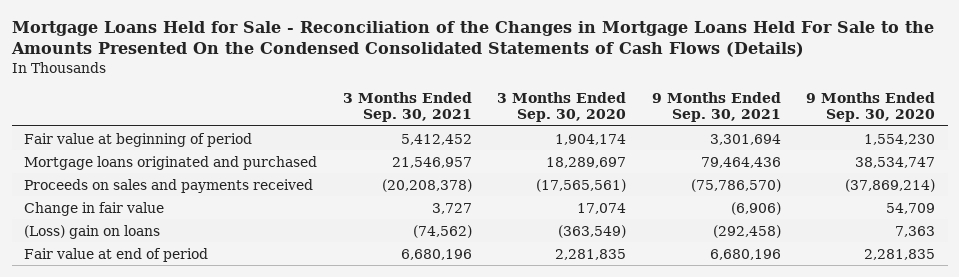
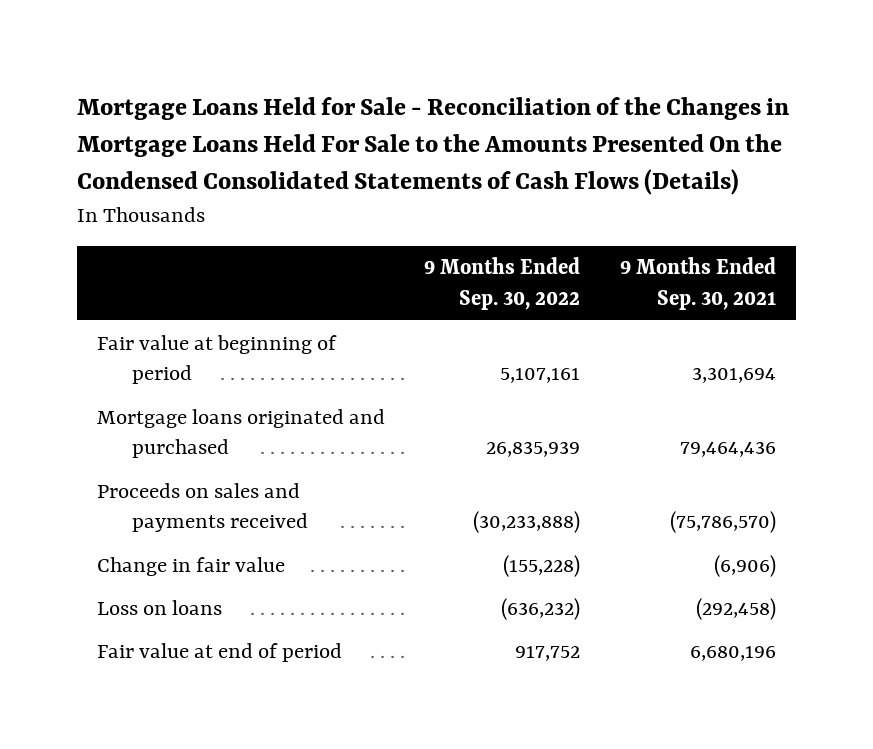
- | 3 Months Ended Sep. 30, 2021 | 3 Months Ended Sep. 30, 2020 | 9 Months Ended Sep. 30, 2021 | 9 Months Ended Sep. 30, 2020
+ | 9 Months Ended Sep. 30, 2022 | 9 Months Ended Sep. 30, 2021
- (Loss) gain on loans | (74,562) | (363,549) | (292,458) | 7,363
+ Loss on loans | (636,232) | (292,458)

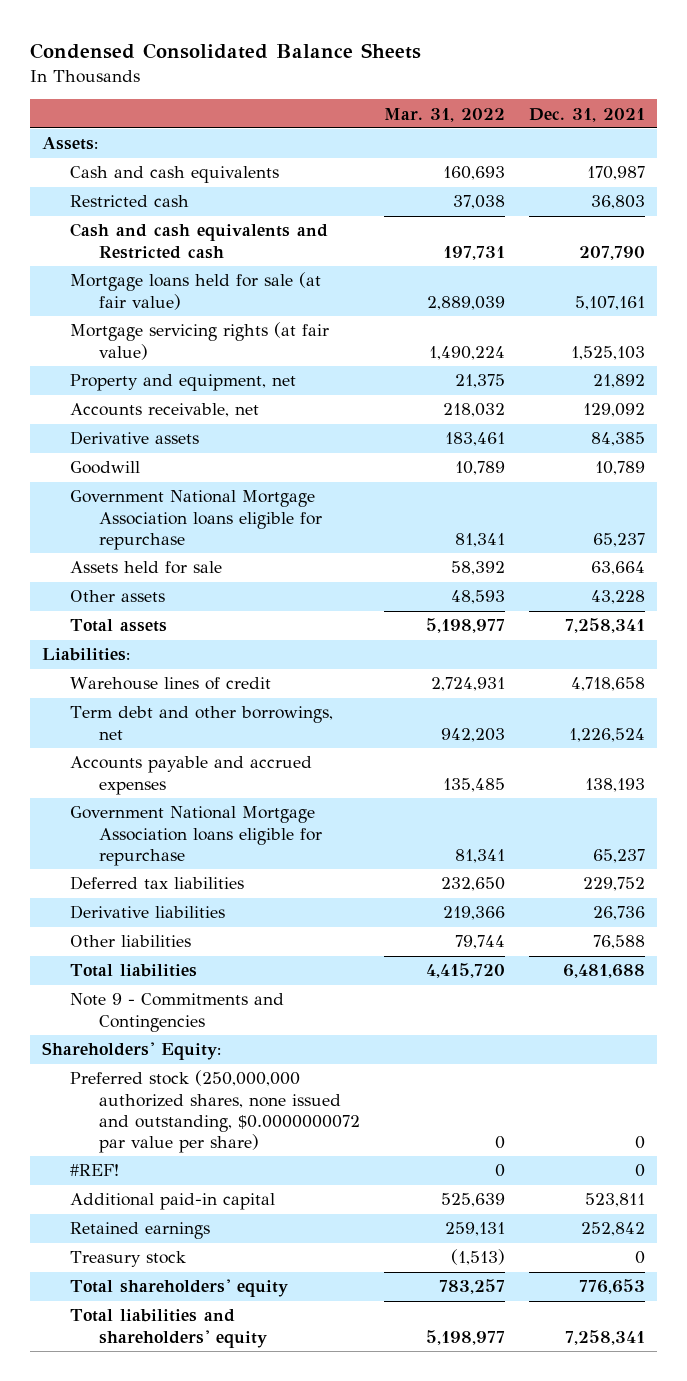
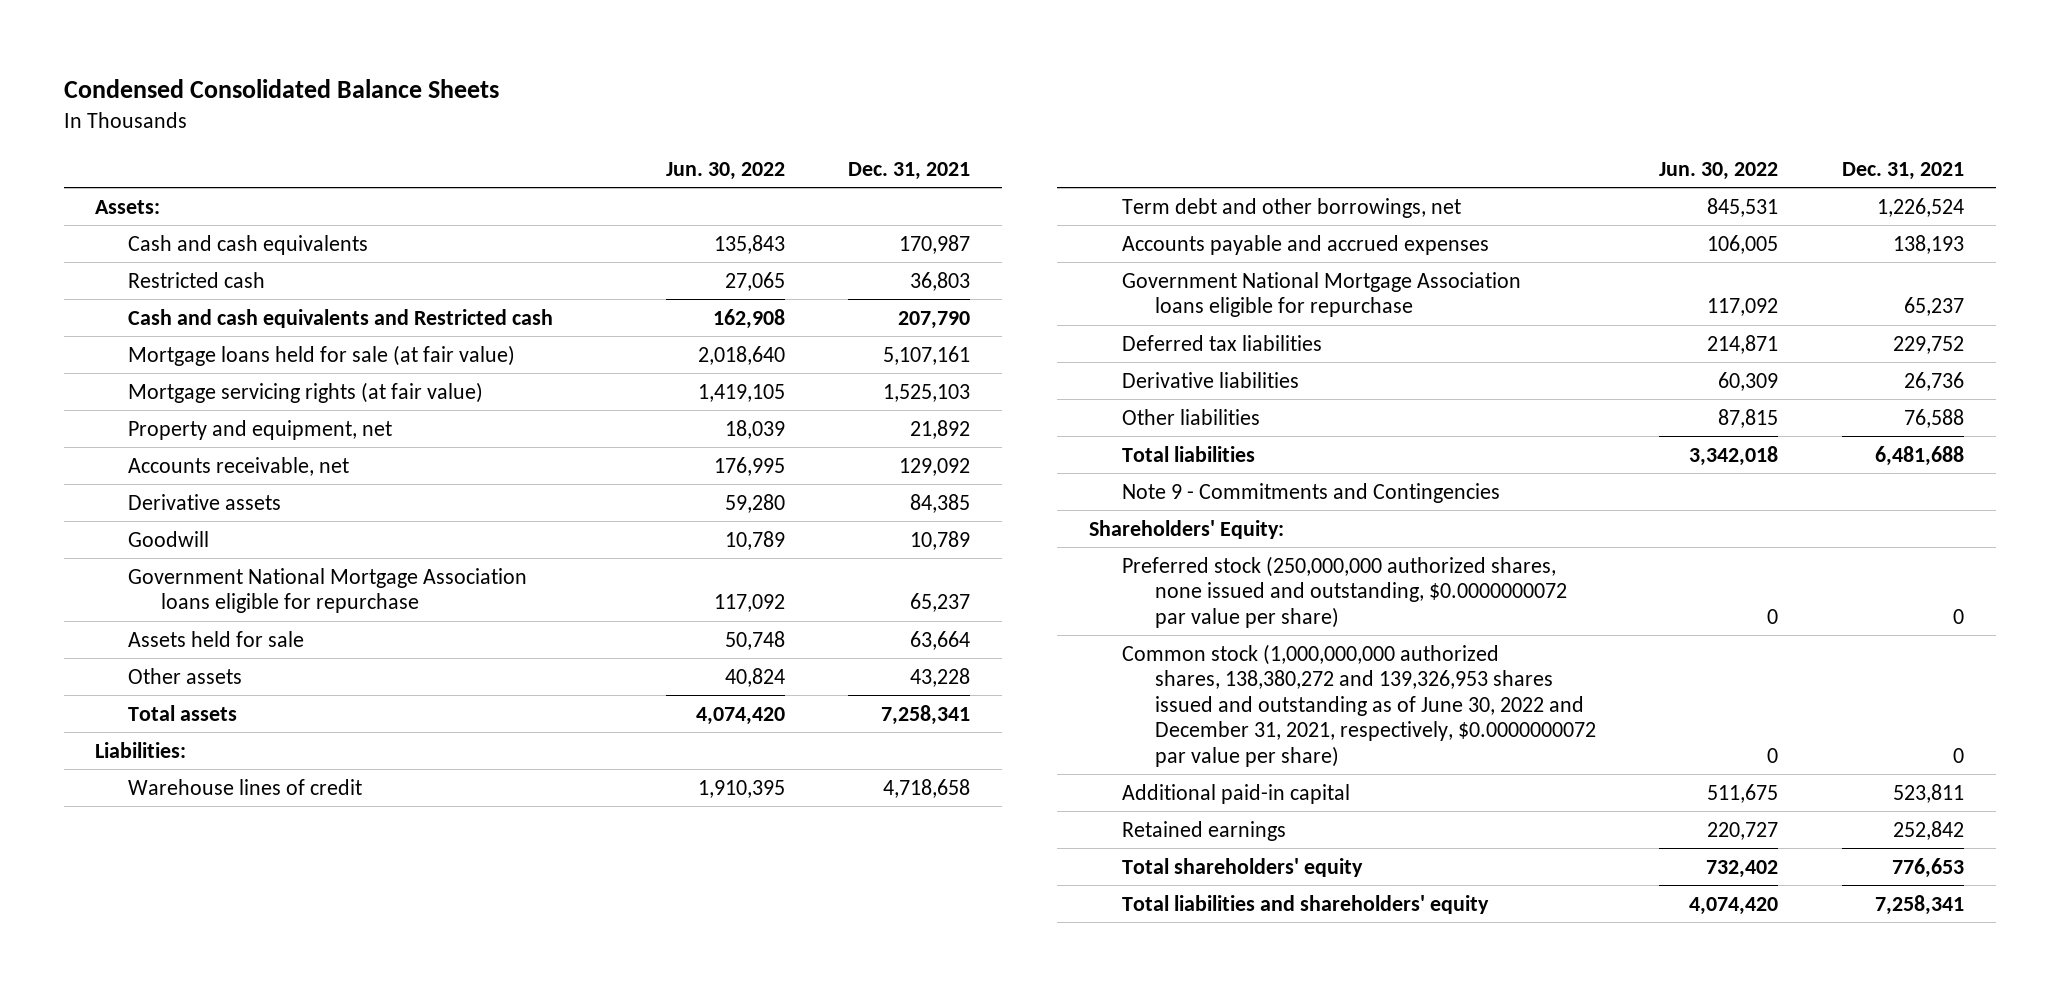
- | Mar. 31, 2022 | Dec. 31, 2021
+ | Jun. 30, 2022 | Dec. 31, 2021
- #REF! | 0 | 0
+ Common stock (1,000,000,000 authorized shares, 138,380,272 and 139,326,953 shares issued and outstanding as of June 30, 2022 and December 31, 2021, respectively, $0.0000000072 par value per share) | 0 | 0
- Treasury stock | (1,513) | 0

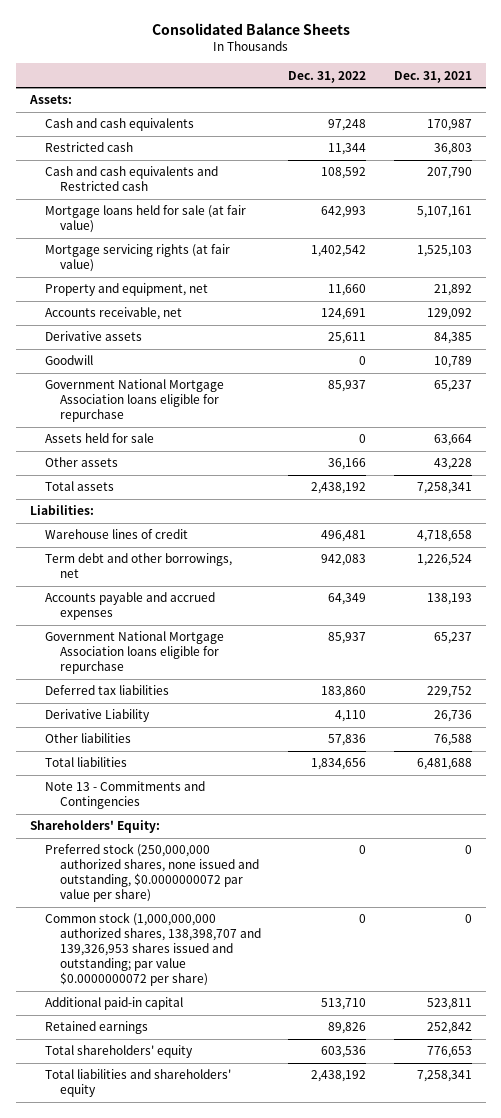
- Condensed Consolidated Balance Sheets
+ Consolidated Balance Sheets
- | Jun. 30, 2022 | Dec. 31, 2021
+ | Dec. 31, 2022 | Dec. 31, 2021
- Derivative liabilities | 60,309 | 26,736
+ Derivative Liability | 4,110 | 26,736
- Note 9 - Commitments and Contingencies
+ Note 13 - Commitments and Contingencies
- Common stock (1,000,000,000 authorized shares, 138,380,272 and 139,326,953 shares issued and outstanding as of June 30, 2022 and December 31, 2021, respectively, $0.0000000072 par value per share) | 0 | 0
+ Common stock (1,000,000,000 authorized shares, 138,398,707 and 139,326,953 shares issued and outstanding; par value $0.0000000072 per share) | 0 | 0

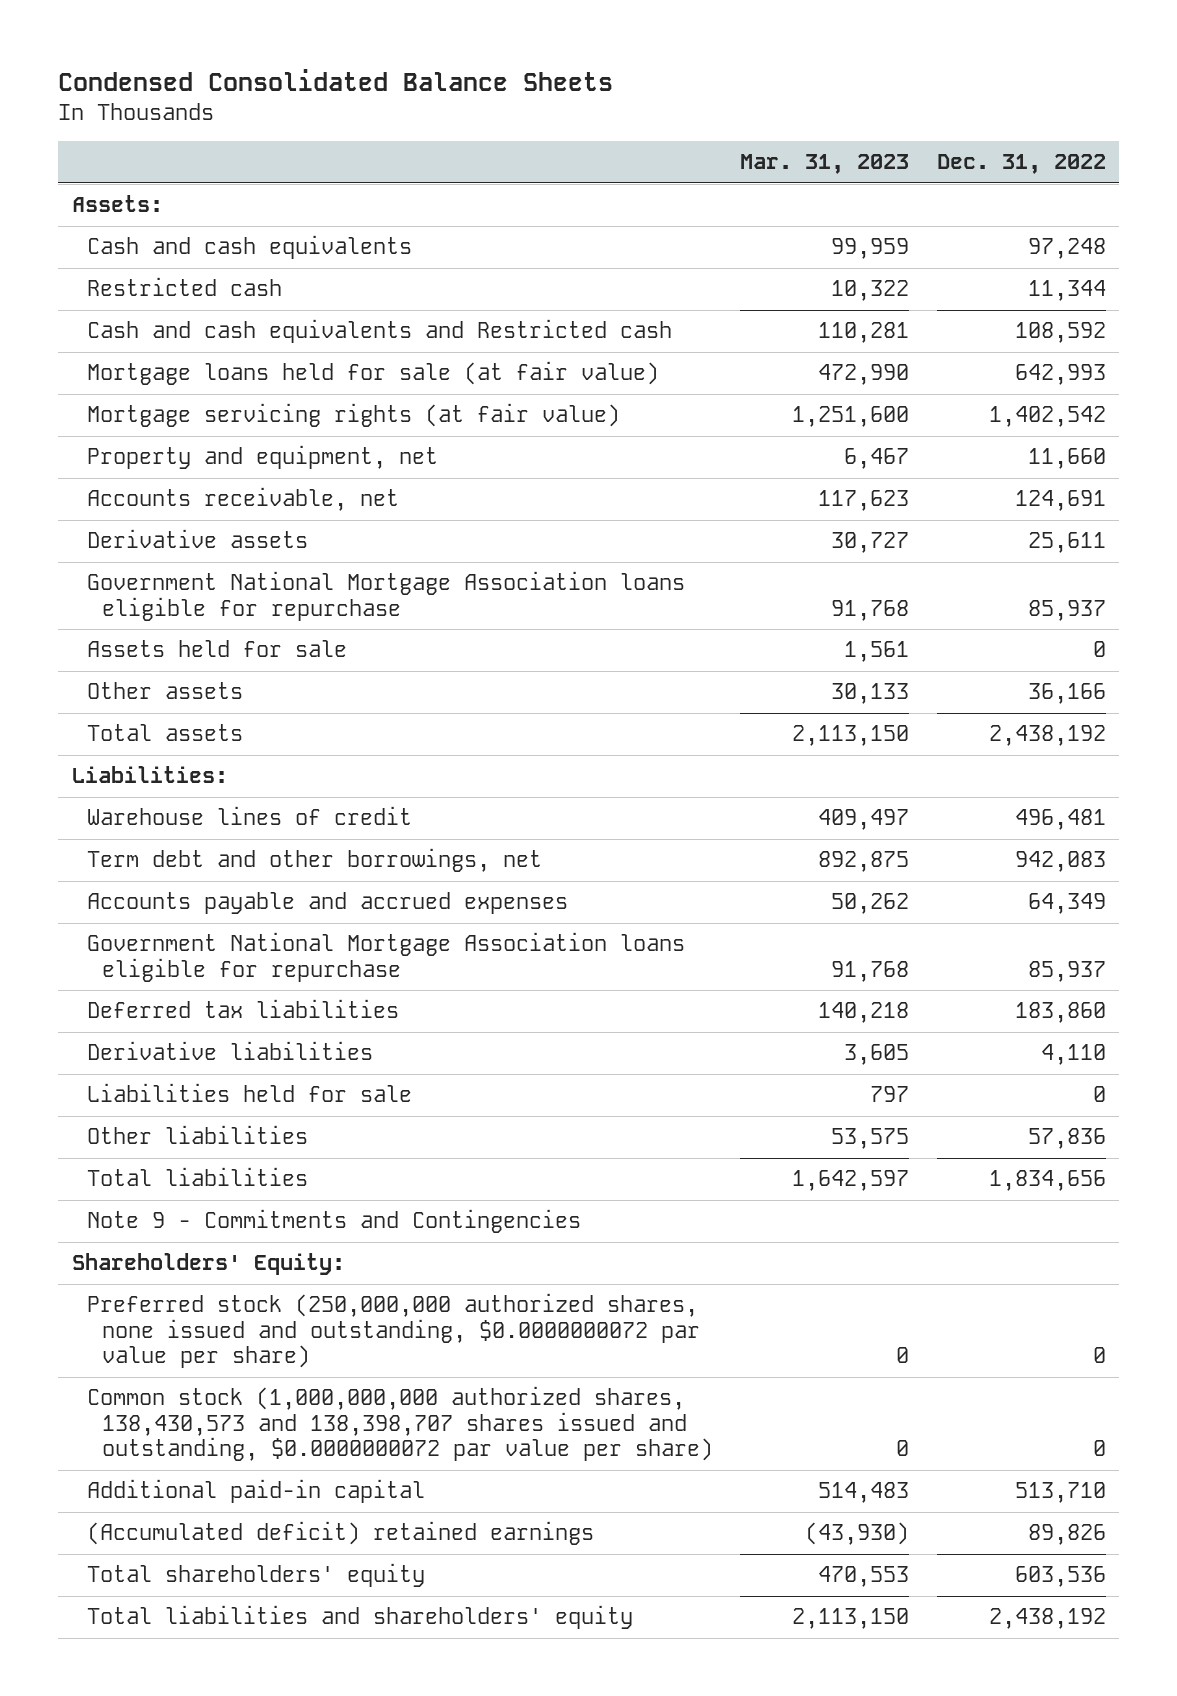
- Consolidated Balance Sheets
+ Condensed Consolidated Balance Sheets
- | Dec. 31, 2022 | Dec. 31, 2021
+ | Mar. 31, 2023 | Dec. 31, 2022
- Goodwill | 0 | 10,789
- Derivative Liability | 4,110 | 26,736
+ Derivative liabilities | 3,605 | 4,110
+ Liabilities held for sale | 797 | 0
- Note 13 - Commitments and Contingencies
+ Note 9 - Commitments and Contingencies
- Common stock (1,000,000,000 authorized shares, 138,398,707 and 139,326,953 shares issued and outstanding; par value $0.0000000072 per share) | 0 | 0
+ Common stock (1,000,000,000 authorized shares, 138,430,573 and 138,398,707 shares issued and outstanding, $0.0000000072 par value per share) | 0 | 0
- Retained earnings | 89,826 | 252,842
+ (Accumulated deficit) retained earnings | (43,930) | 89,826

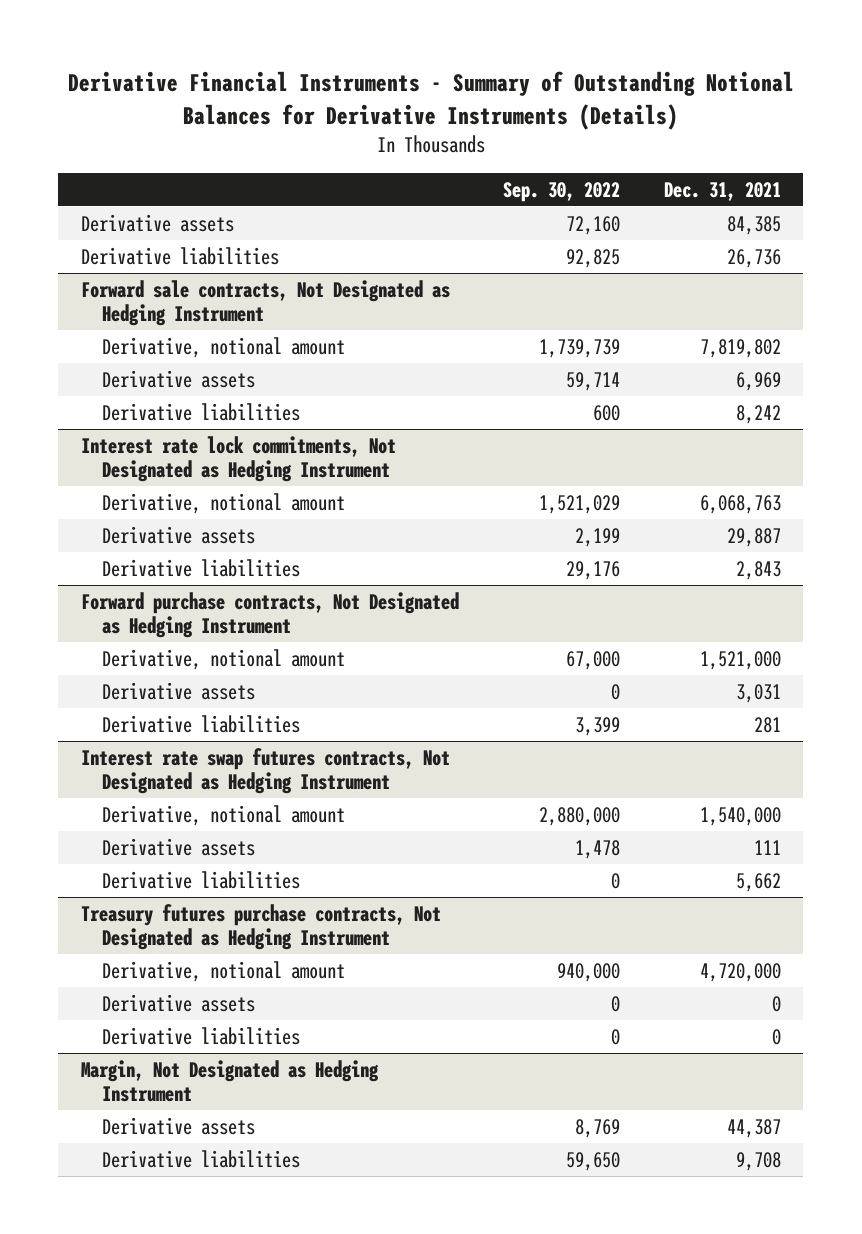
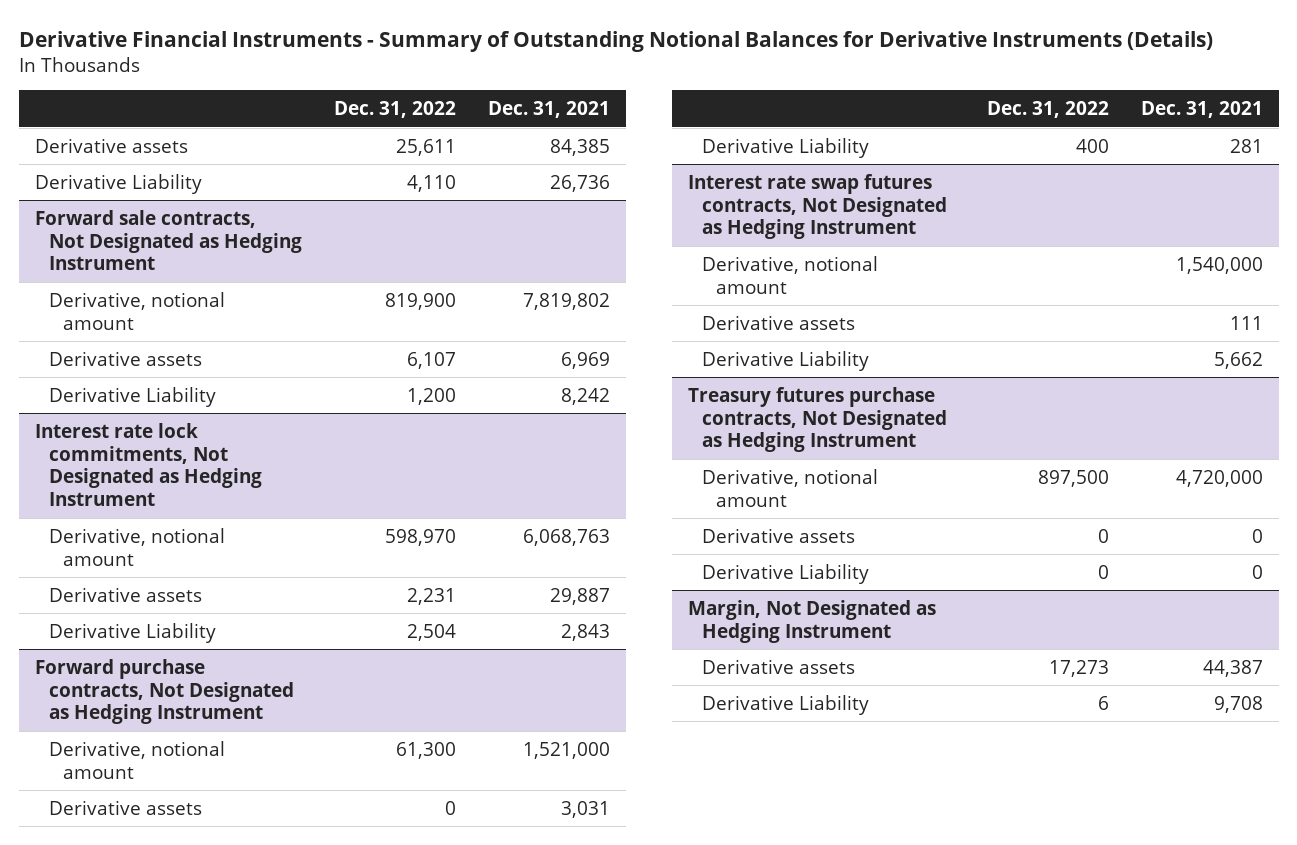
- | Sep. 30, 2022 | Dec. 31, 2021
+ | Dec. 31, 2022 | Dec. 31, 2021
- Derivative liabilities | 92,825 | 26,736
+ Derivative Liability | 4,110 | 26,736
@ Forward sale contracts, Not Designated as Hedging Instrument
- Derivative liabilities | 600 | 8,242
+ Derivative Liability | 1,200 | 8,242
@ Interest rate lock commitments, Not Designated as Hedging Instrument
- Derivative liabilities | 29,176 | 2,843
+ Derivative Liability | 2,504 | 2,843
@ Forward purchase contracts, Not Designated as Hedging Instrument
- Derivative liabilities | 3,399 | 281
+ Derivative Liability | 400 | 281
@ Interest rate swap futures contracts, Not Designated as Hedging Instrument
- Derivative liabilities | 0 | 5,662
+ Derivative Liability | | 5,662
@ Treasury futures purchase contracts, Not Designated as Hedging Instrument
- Derivative liabilities | 0 | 0
+ Derivative Liability | 0 | 0
@ Margin, Not Designated as Hedging Instrument
- Derivative liabilities | 59,650 | 9,708
+ Derivative Liability | 6 | 9,708

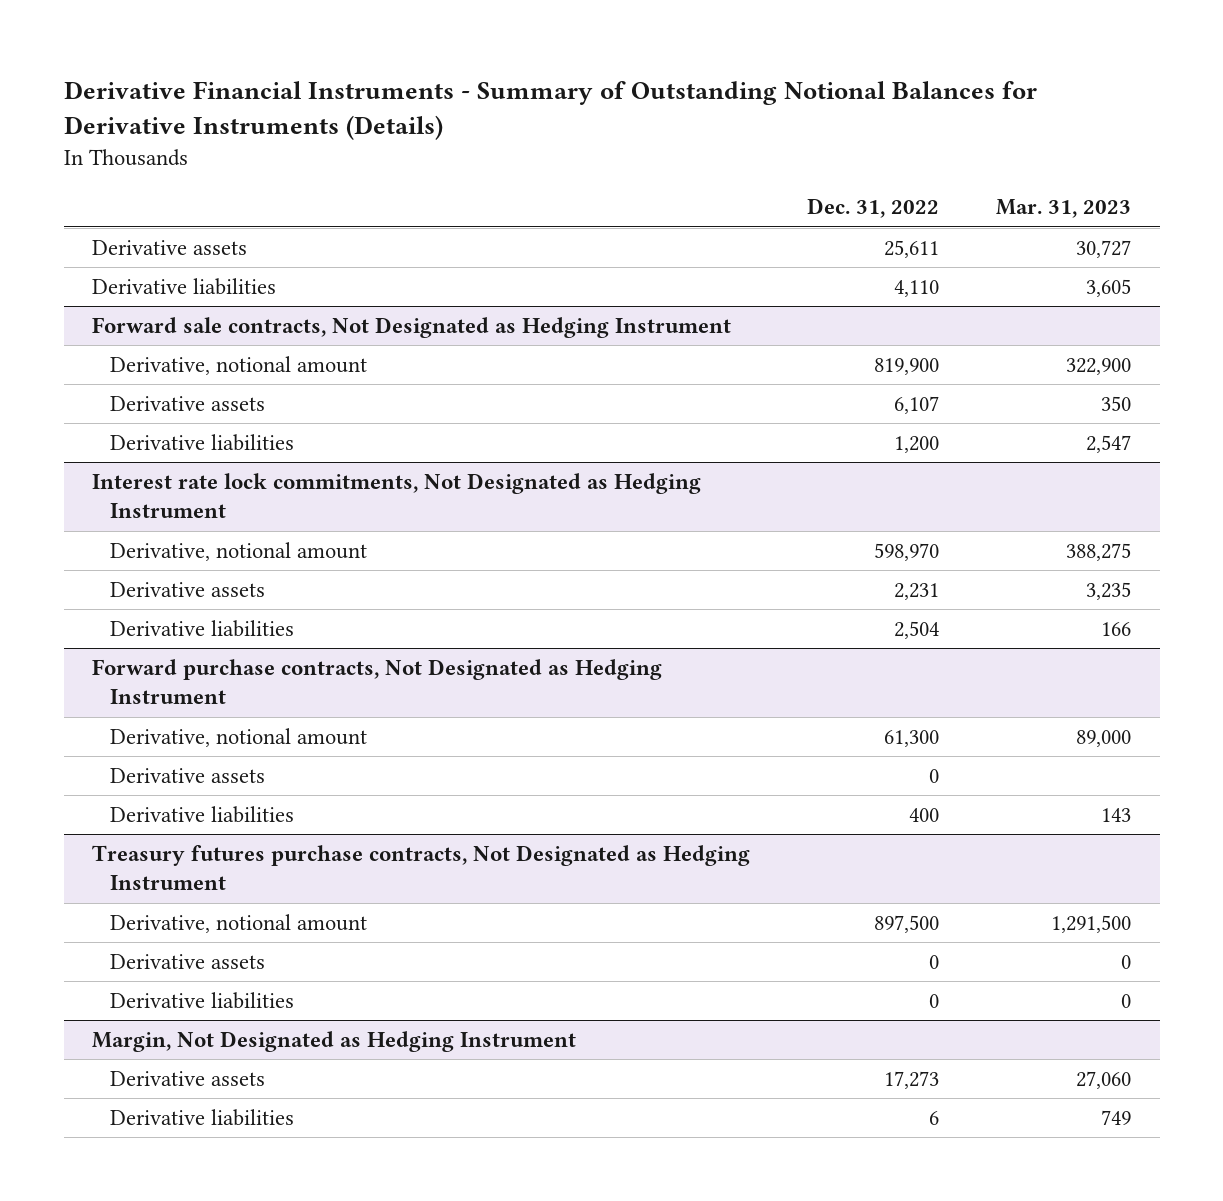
- | Dec. 31, 2022 | Dec. 31, 2021
+ | Dec. 31, 2022 | Mar. 31, 2023
- Derivative Liability | 4,110 | 26,736
+ Derivative liabilities | 4,110 | 3,605
@ Forward sale contracts, Not Designated as Hedging Instrument
- Derivative Liability | 1,200 | 8,242
+ Derivative liabilities | 1,200 | 2,547
@ Interest rate lock commitments, Not Designated as Hedging Instrument
- Derivative Liability | 2,504 | 2,843
+ Derivative liabilities | 2,504 | 166
@ Forward purchase contracts, Not Designated as Hedging Instrument
- Derivative Liability | 400 | 281
- Interest rate swap futures contracts, Not Designated as Hedging Instrument
- Derivative, notional amount | | 1,540,000
- Derivative assets | | 111
- Derivative Liability | | 5,662
@ Forward purchase contracts, Not Designated as Hedging Instrument
+ Derivative liabilities | 400 | 143
@ Treasury futures purchase contracts, Not Designated as Hedging Instrument
- Derivative Liability | 0 | 0
+ Derivative liabilities | 0 | 0
@ Margin, Not Designated as Hedging Instrument
- Derivative Liability | 6 | 9,708
+ Derivative liabilities | 6 | 749

